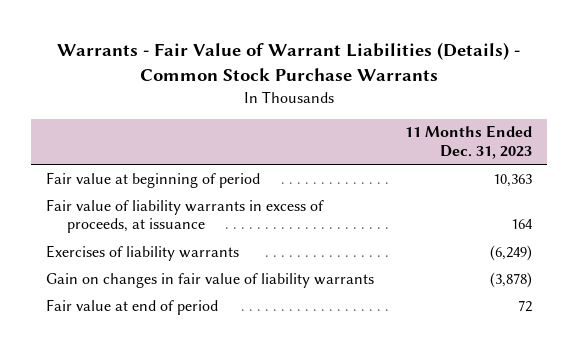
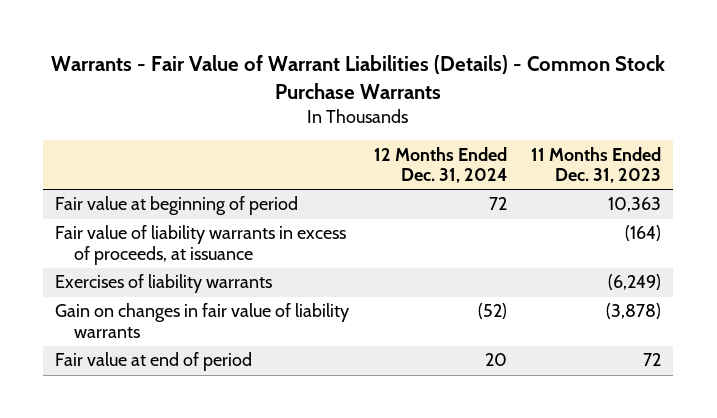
- | 11 Months Ended Dec. 31, 2023
+ | 12 Months Ended Dec. 31, 2024 | 11 Months Ended Dec. 31, 2023
- Fair value of liability warrants in excess of proceeds, at issuance | 164
+ Fair value of liability warrants in excess of proceeds, at issuance | | (164)

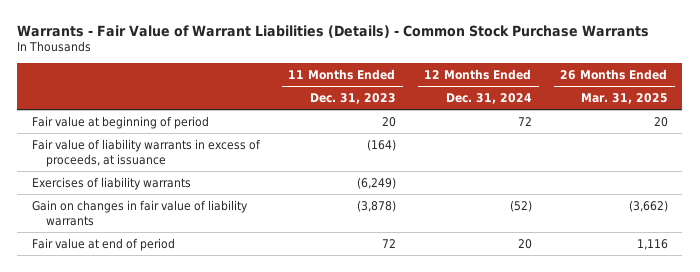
- | 12 Months Ended Dec. 31, 2024 | 11 Months Ended Dec. 31, 2023
+ | 11 Months Ended Dec. 31, 2023 | 12 Months Ended Dec. 31, 2024 | 26 Months Ended Mar. 31, 2025
- Fair value at beginning of period | 72 | 10,363
+ Fair value at beginning of period | 20 | 72 | 20

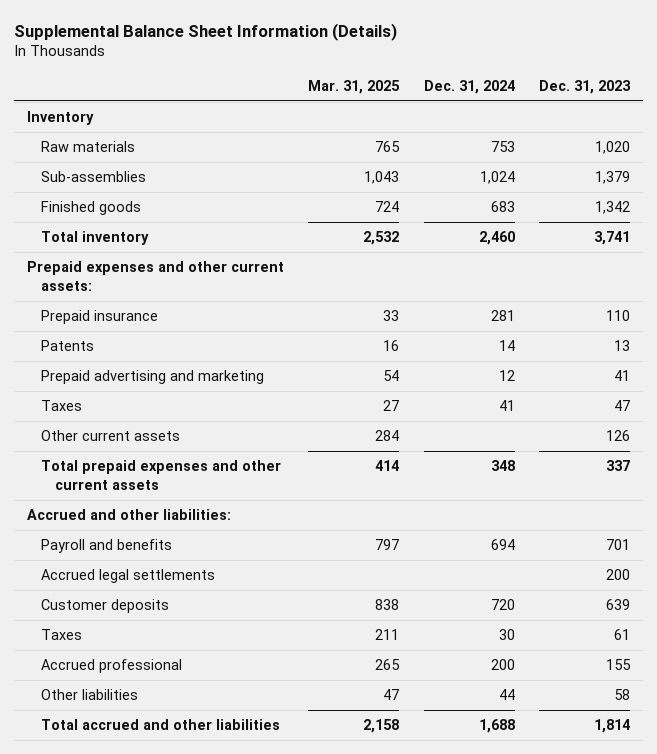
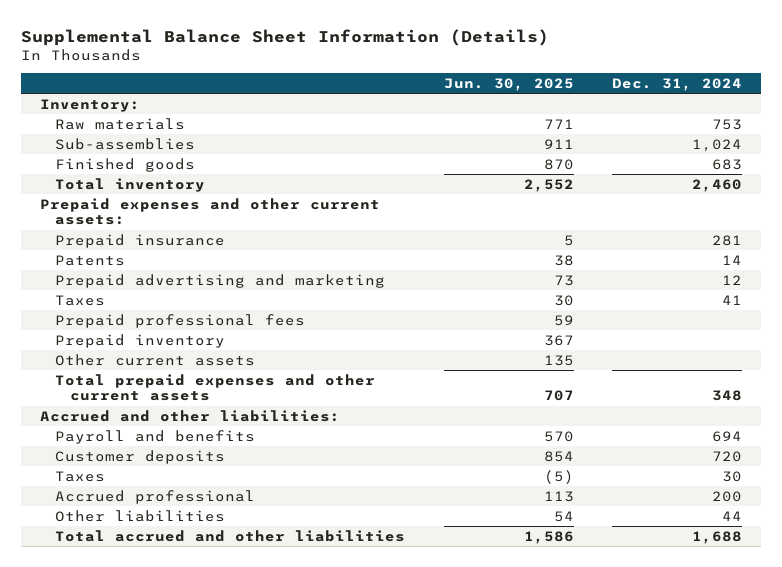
- | Mar. 31, 2025 | Dec. 31, 2024 | Dec. 31, 2023
+ | Jun. 30, 2025 | Dec. 31, 2024
- Inventory
+ Inventory:
+ Prepaid professional fees | 59 |
+ Prepaid inventory | 367 |
- Accrued legal settlements | | | 200

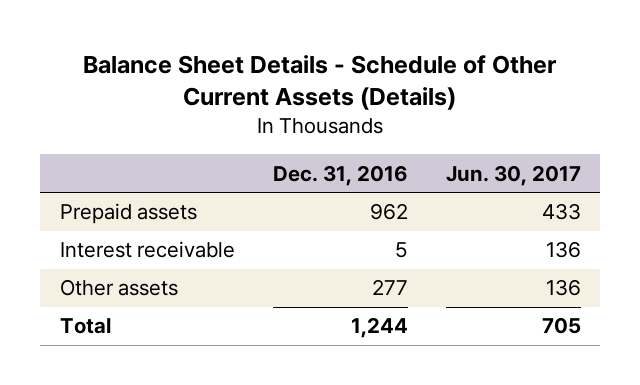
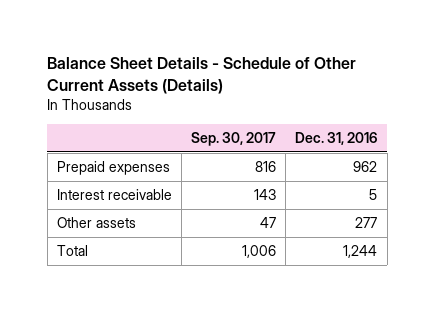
- | Dec. 31, 2016 | Jun. 30, 2017
+ | Sep. 30, 2017 | Dec. 31, 2016
- Prepaid assets | 962 | 433
+ Prepaid expenses | 816 | 962

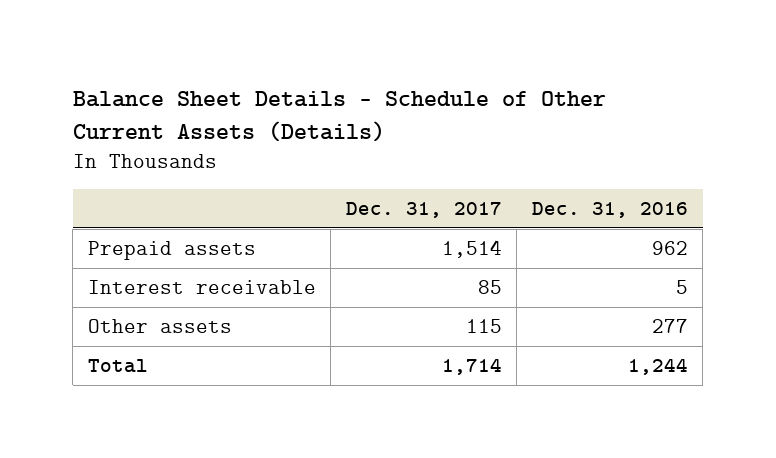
- | Sep. 30, 2017 | Dec. 31, 2016
+ | Dec. 31, 2017 | Dec. 31, 2016
- Prepaid expenses | 816 | 962
+ Prepaid assets | 1,514 | 962

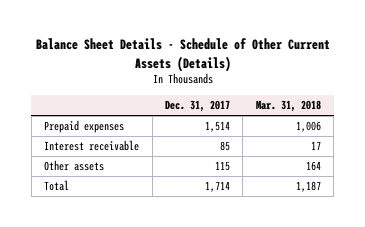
- | Dec. 31, 2017 | Dec. 31, 2016
+ | Dec. 31, 2017 | Mar. 31, 2018
- Prepaid assets | 1,514 | 962
+ Prepaid expenses | 1,514 | 1,006

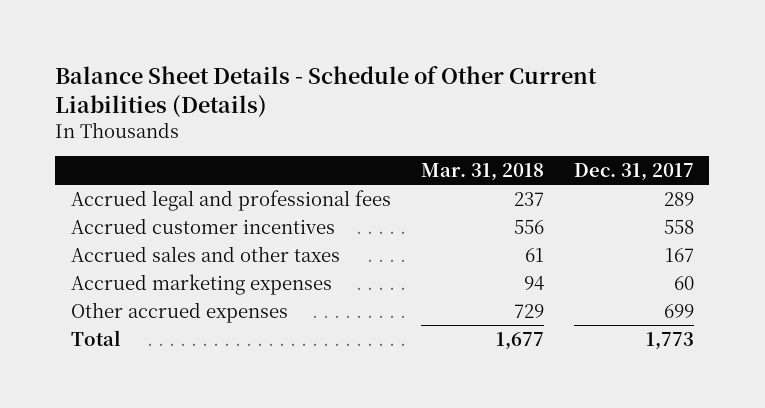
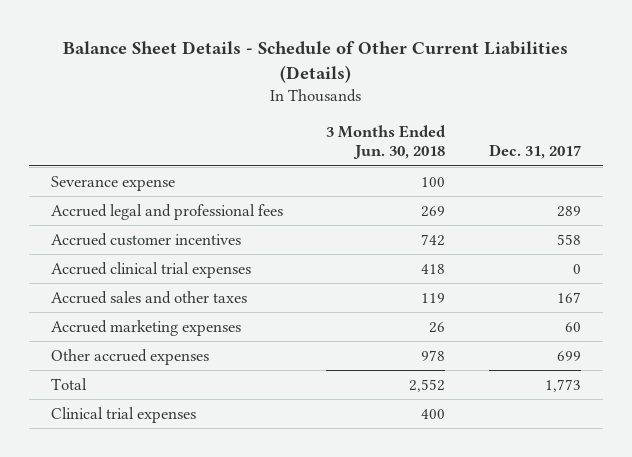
- | Mar. 31, 2018 | Dec. 31, 2017
+ | 3 Months Ended Jun. 30, 2018 | Dec. 31, 2017
+ Severance expense | 100 |
+ Accrued clinical trial expenses | 418 | 0
+ Clinical trial expenses | 400 |

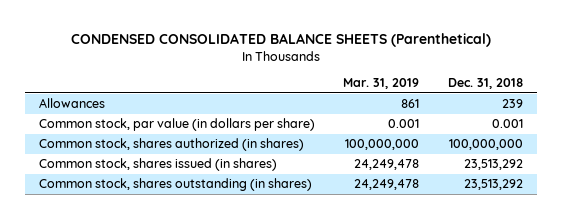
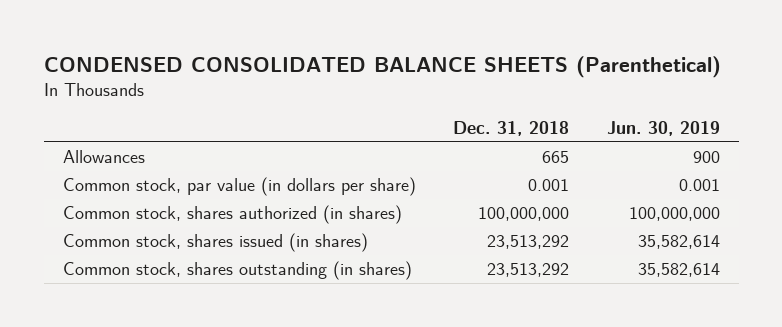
- | Mar. 31, 2019 | Dec. 31, 2018
+ | Dec. 31, 2018 | Jun. 30, 2019
- Allowances | 861 | 239
+ Allowances | 665 | 900

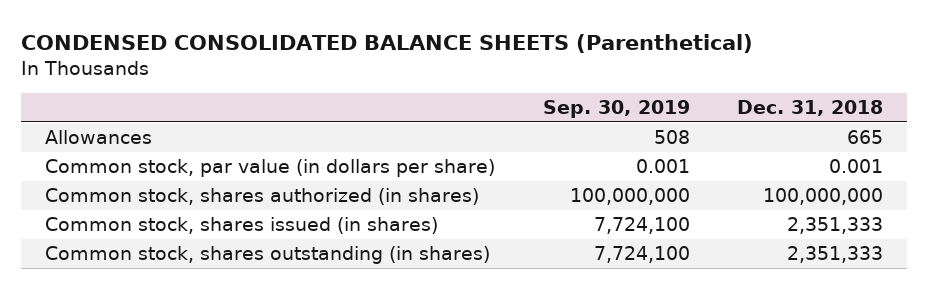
- | Dec. 31, 2018 | Jun. 30, 2019
+ | Sep. 30, 2019 | Dec. 31, 2018
- Common stock, shares issued (in shares) | 23,513,292 | 35,582,614
- Common stock, shares outstanding (in shares) | 23,513,292 | 35,582,614
+ Common stock, shares issued (in shares) | 7,724,100 | 2,351,333
+ Common stock, shares outstanding (in shares) | 7,724,100 | 2,351,333

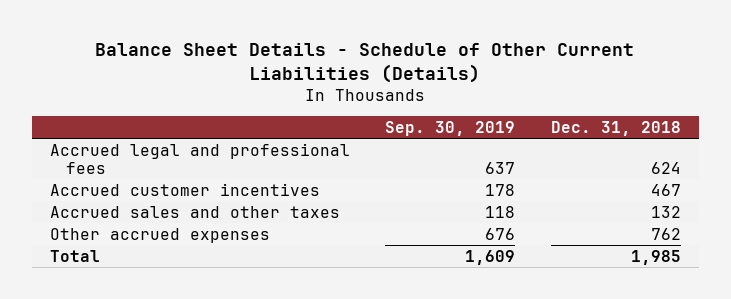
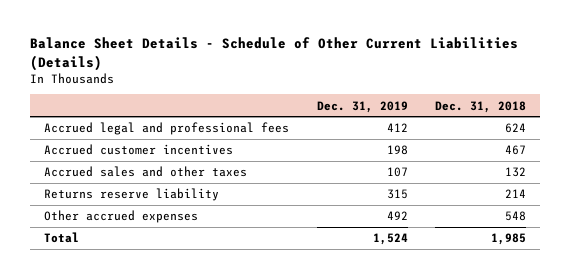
- | Sep. 30, 2019 | Dec. 31, 2018
+ | Dec. 31, 2019 | Dec. 31, 2018
- Other accrued expenses | 676 | 762
+ Returns reserve liability | 315 | 214
+ Other accrued expenses | 492 | 548

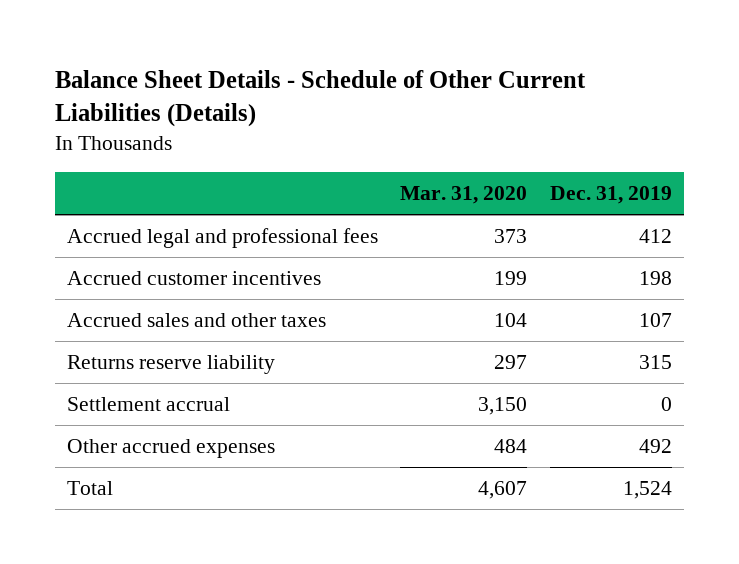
- | Dec. 31, 2019 | Dec. 31, 2018
+ | Mar. 31, 2020 | Dec. 31, 2019
+ Settlement accrual | 3,150 | 0

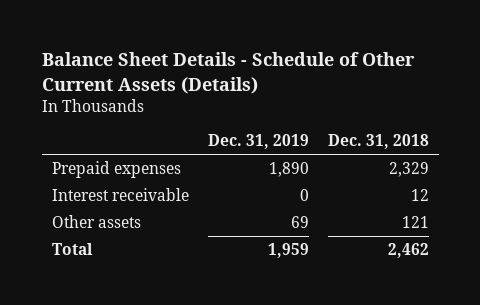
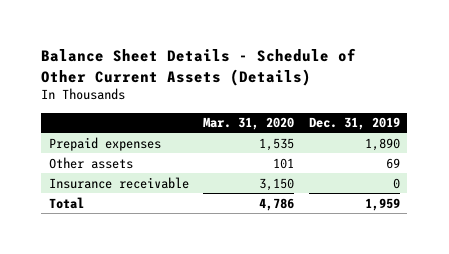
- | Dec. 31, 2019 | Dec. 31, 2018
+ | Mar. 31, 2020 | Dec. 31, 2019
- Interest receivable | 0 | 12
+ Insurance receivable | 3,150 | 0

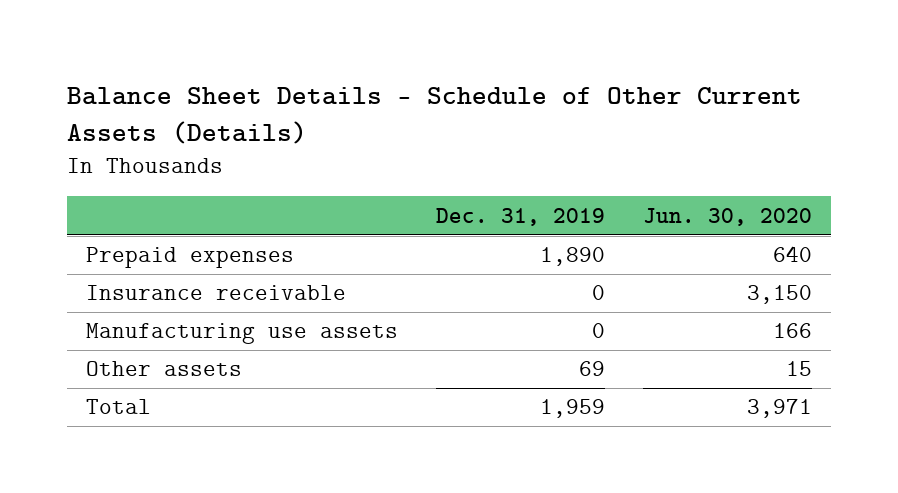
- | Mar. 31, 2020 | Dec. 31, 2019
+ | Dec. 31, 2019 | Jun. 30, 2020
+ Manufacturing use assets | 0 | 166
moved down: Other assets | 69 | 15

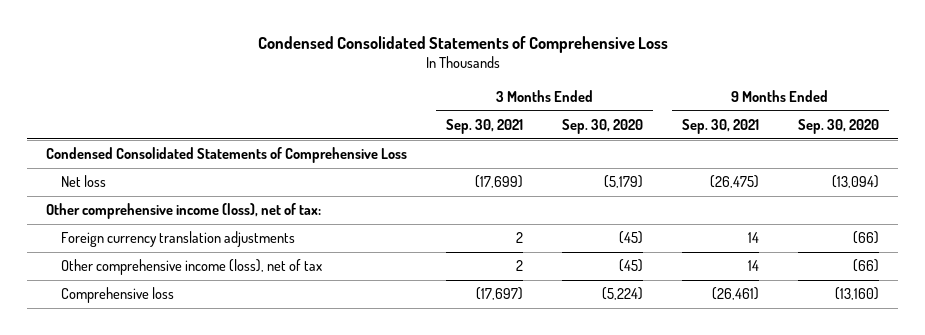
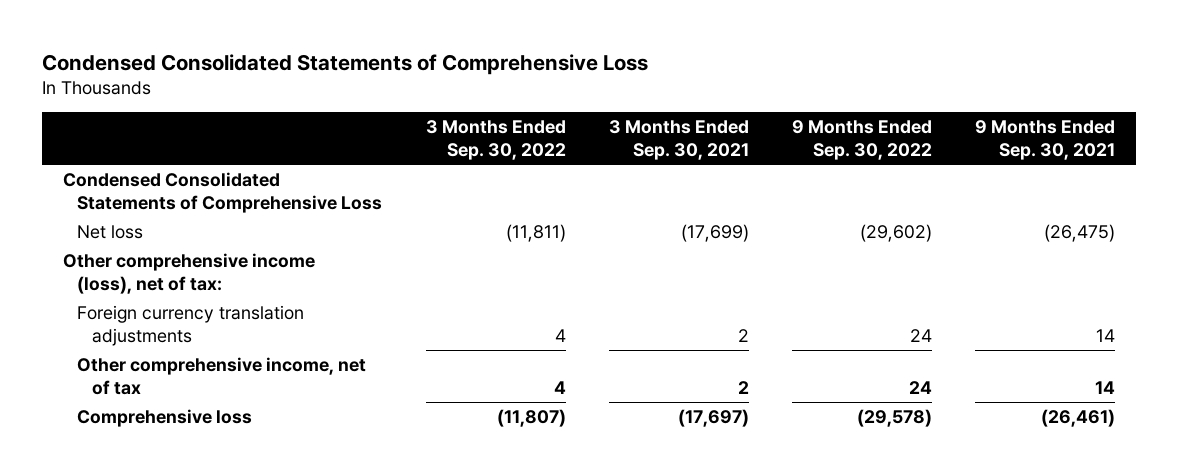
- | 3 Months Ended Sep. 30, 2021 | 3 Months Ended Sep. 30, 2020 | 9 Months Ended Sep. 30, 2021 | 9 Months Ended Sep. 30, 2020
+ | 3 Months Ended Sep. 30, 2022 | 3 Months Ended Sep. 30, 2021 | 9 Months Ended Sep. 30, 2022 | 9 Months Ended Sep. 30, 2021
- Other comprehensive income (loss), net of tax | 2 | (45) | 14 | (66)
+ Other comprehensive income, net of tax | 4 | 2 | 24 | 14

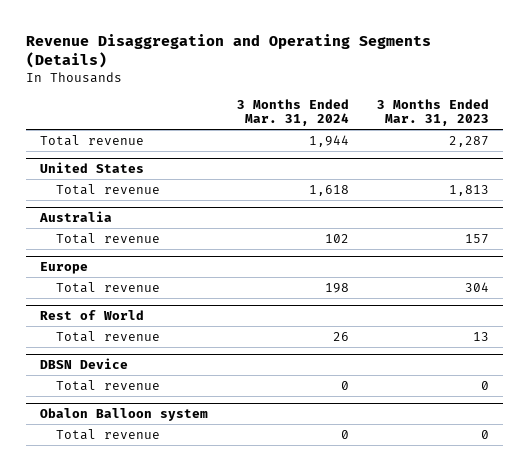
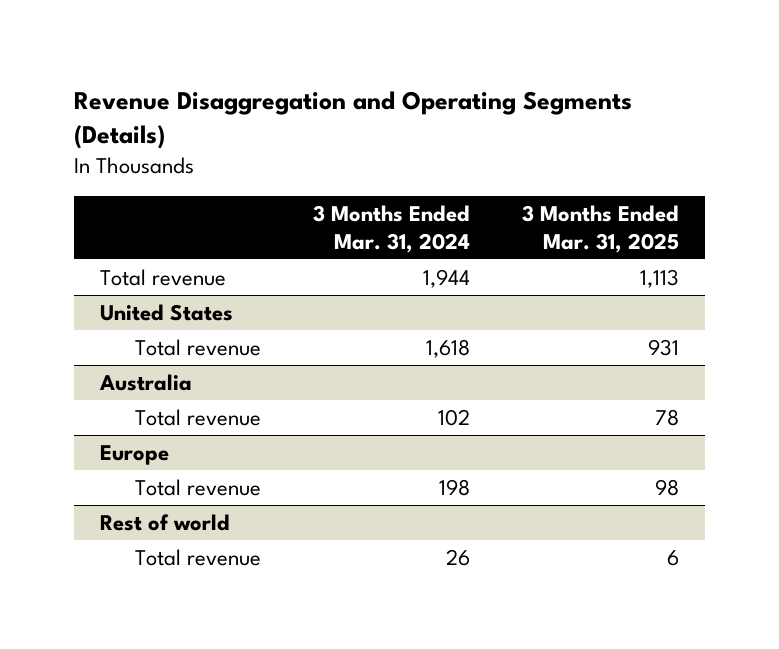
- | 3 Months Ended Mar. 31, 2024 | 3 Months Ended Mar. 31, 2023
+ | 3 Months Ended Mar. 31, 2024 | 3 Months Ended Mar. 31, 2025
- Rest of World
+ Rest of world
- DBSN Device
- Total revenue | 0 | 0
- Obalon Balloon system
- Total revenue | 0 | 0

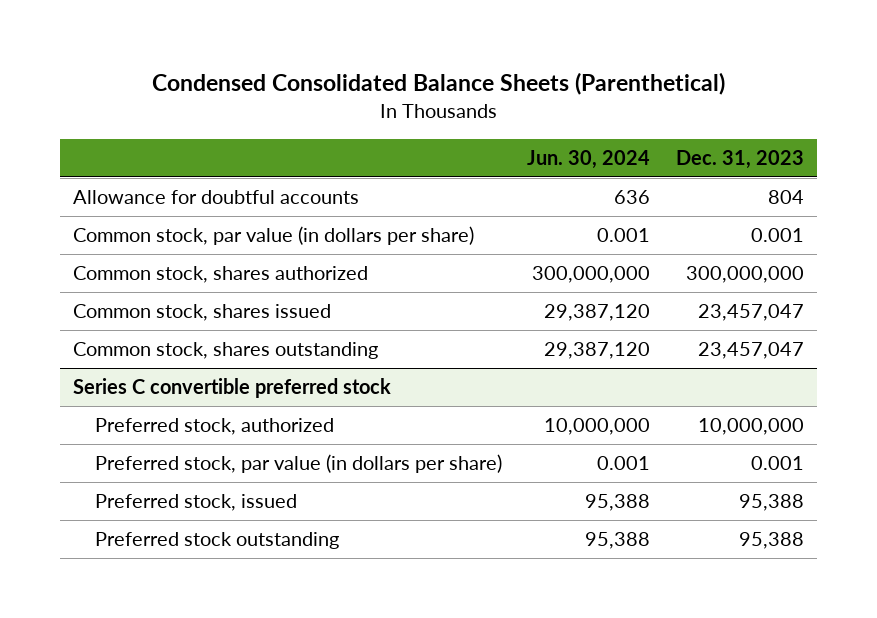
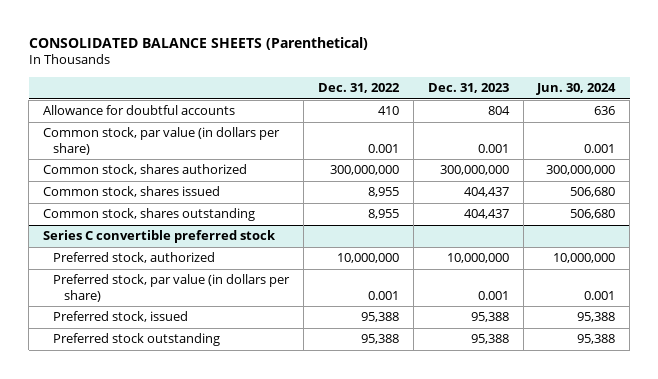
- Condensed Consolidated Balance Sheets (Parenthetical)
+ CONSOLIDATED BALANCE SHEETS (Parenthetical)
- | Jun. 30, 2024 | Dec. 31, 2023
+ | Dec. 31, 2022 | Dec. 31, 2023 | Jun. 30, 2024
- Common stock, shares issued | 29,387,120 | 23,457,047
- Common stock, shares outstanding | 29,387,120 | 23,457,047
+ Common stock, shares issued | 8,955 | 404,437 | 506,680
+ Common stock, shares outstanding | 8,955 | 404,437 | 506,680

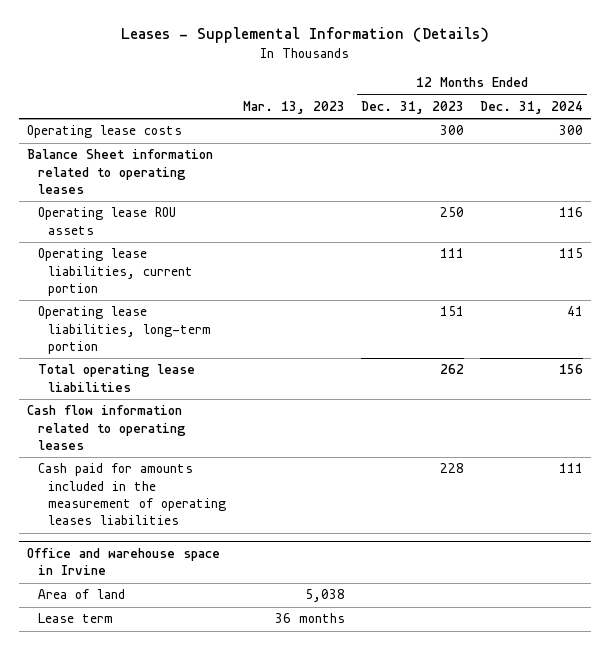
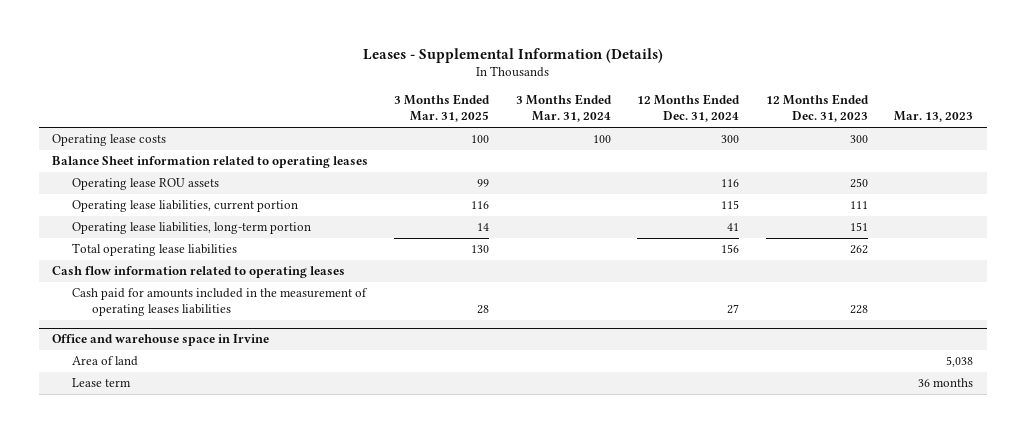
- | Mar. 13, 2023 | 12 Months Ended Dec. 31, 2023 | 12 Months Ended Dec. 31, 2024
+ | 3 Months Ended Mar. 31, 2025 | 3 Months Ended Mar. 31, 2024 | 12 Months Ended Dec. 31, 2024 | 12 Months Ended Dec. 31, 2023 | Mar. 13, 2023
- Cash paid for amounts included in the measurement of operating leases liabilities | | 228 | 111
+ Cash paid for amounts included in the measurement of operating leases liabilities | 28 | | 27 | 228 |

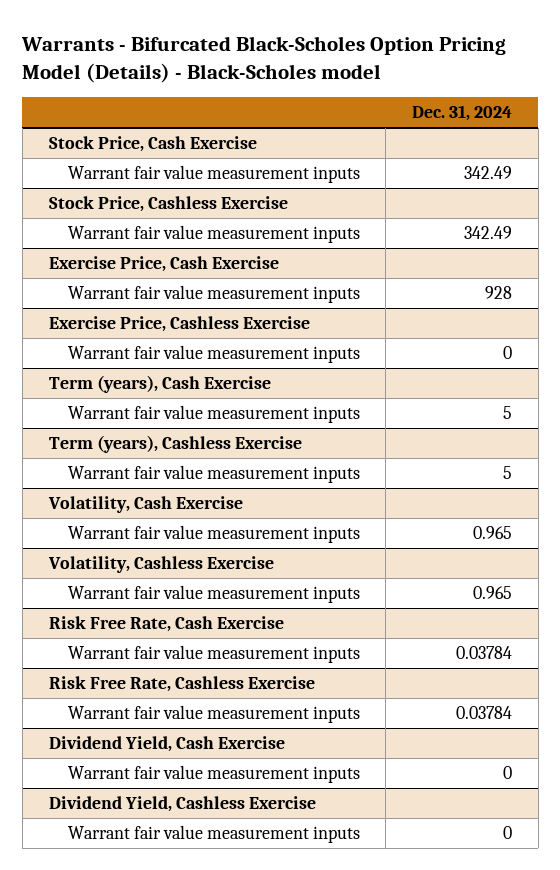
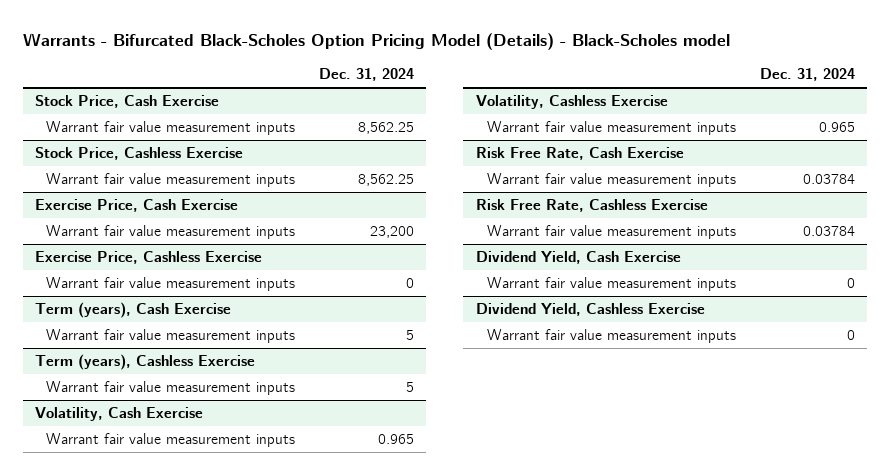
@ Stock Price, Cash Exercise
- Warrant fair value measurement inputs | 342.49
+ Warrant fair value measurement inputs | 8,562.25
@ Stock Price, Cashless Exercise
- Warrant fair value measurement inputs | 342.49
+ Warrant fair value measurement inputs | 8,562.25
@ Exercise Price, Cash Exercise
- Warrant fair value measurement inputs | 928
+ Warrant fair value measurement inputs | 23,200

